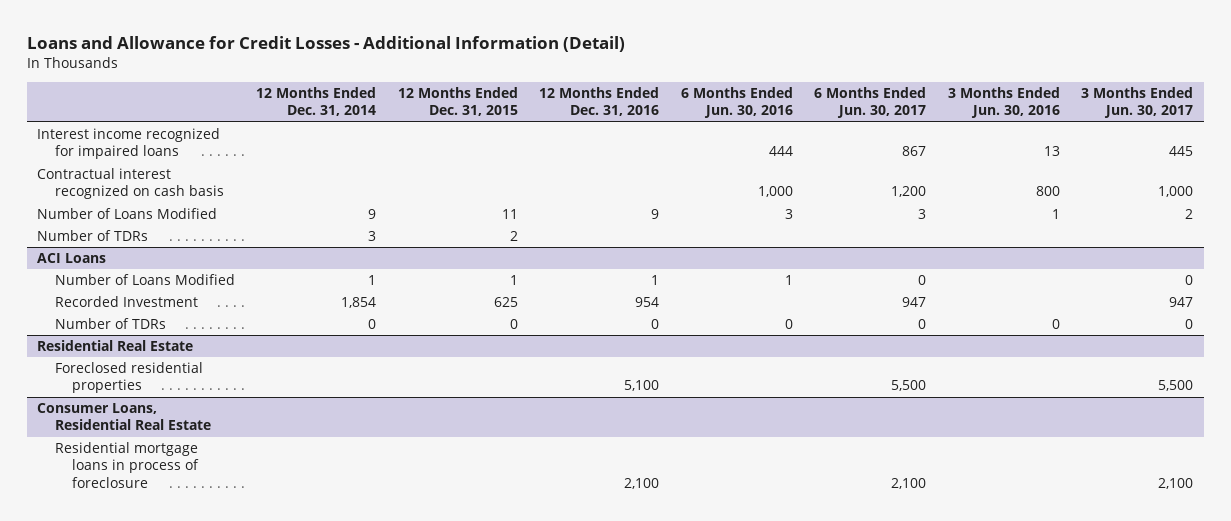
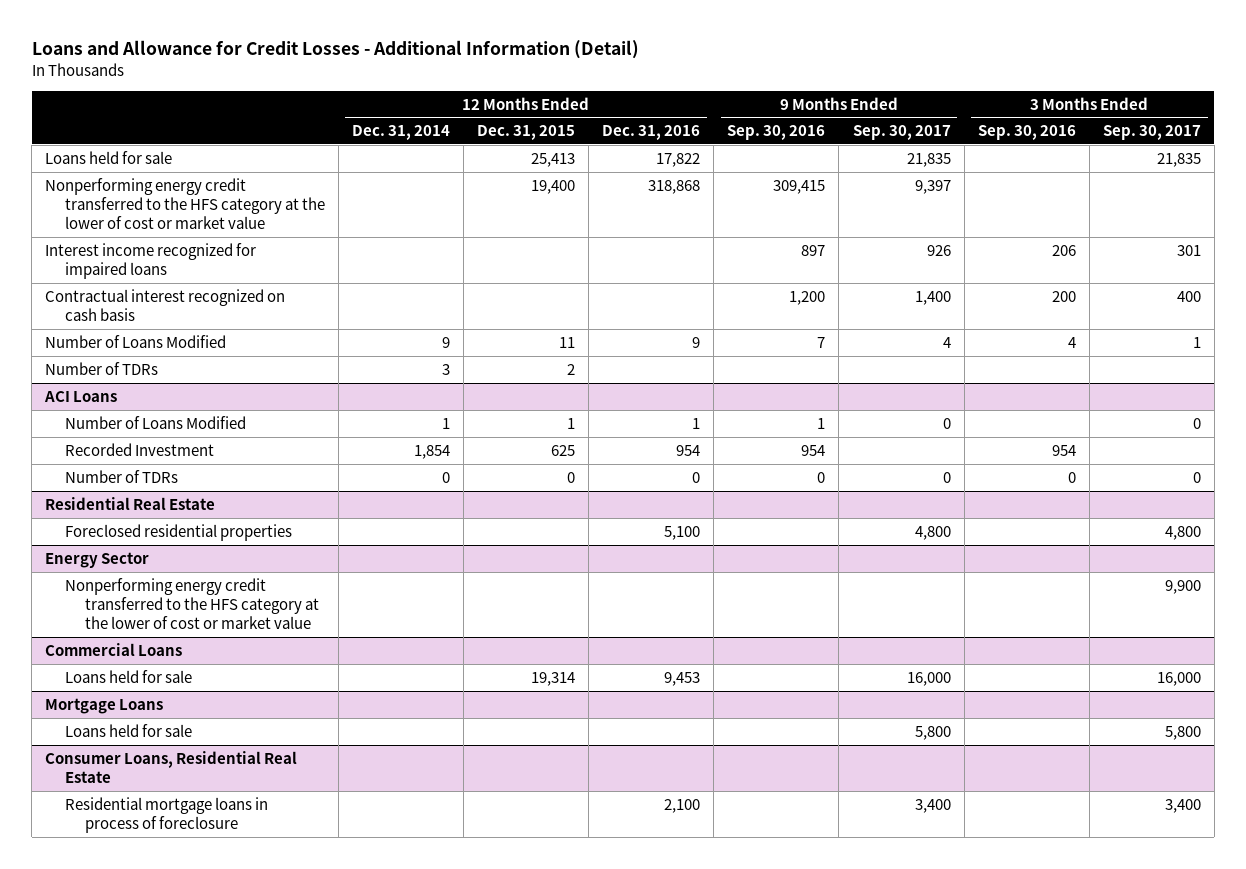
- | 12 Months Ended Dec. 31, 2014 | 12 Months Ended Dec. 31, 2015 | 12 Months Ended Dec. 31, 2016 | 6 Months Ended Jun. 30, 2016 | 6 Months Ended Jun. 30, 2017 | 3 Months Ended Jun. 30, 2016 | 3 Months Ended Jun. 30, 2017
+ | 12 Months Ended Dec. 31, 2014 | 12 Months Ended Dec. 31, 2015 | 12 Months Ended Dec. 31, 2016 | 9 Months Ended Sep. 30, 2016 | 9 Months Ended Sep. 30, 2017 | 3 Months Ended Sep. 30, 2016 | 3 Months Ended Sep. 30, 2017
+ Loans held for sale | | 25,413 | 17,822 | | 21,835 | | 21,835
+ Nonperforming energy credit transferred to the HFS category at the lower of cost or market value | | 19,400 | 318,868 | 309,415 | 9,397 | |
+ Energy Sector
+ Nonperforming energy credit transferred to the HFS category at the lower of cost or market value | | | | | | | 9,900
+ Commercial Loans
+ Loans held for sale | | 19,314 | 9,453 | | 16,000 | | 16,000
+ Mortgage Loans
+ Loans held for sale | | | | | 5,800 | | 5,800

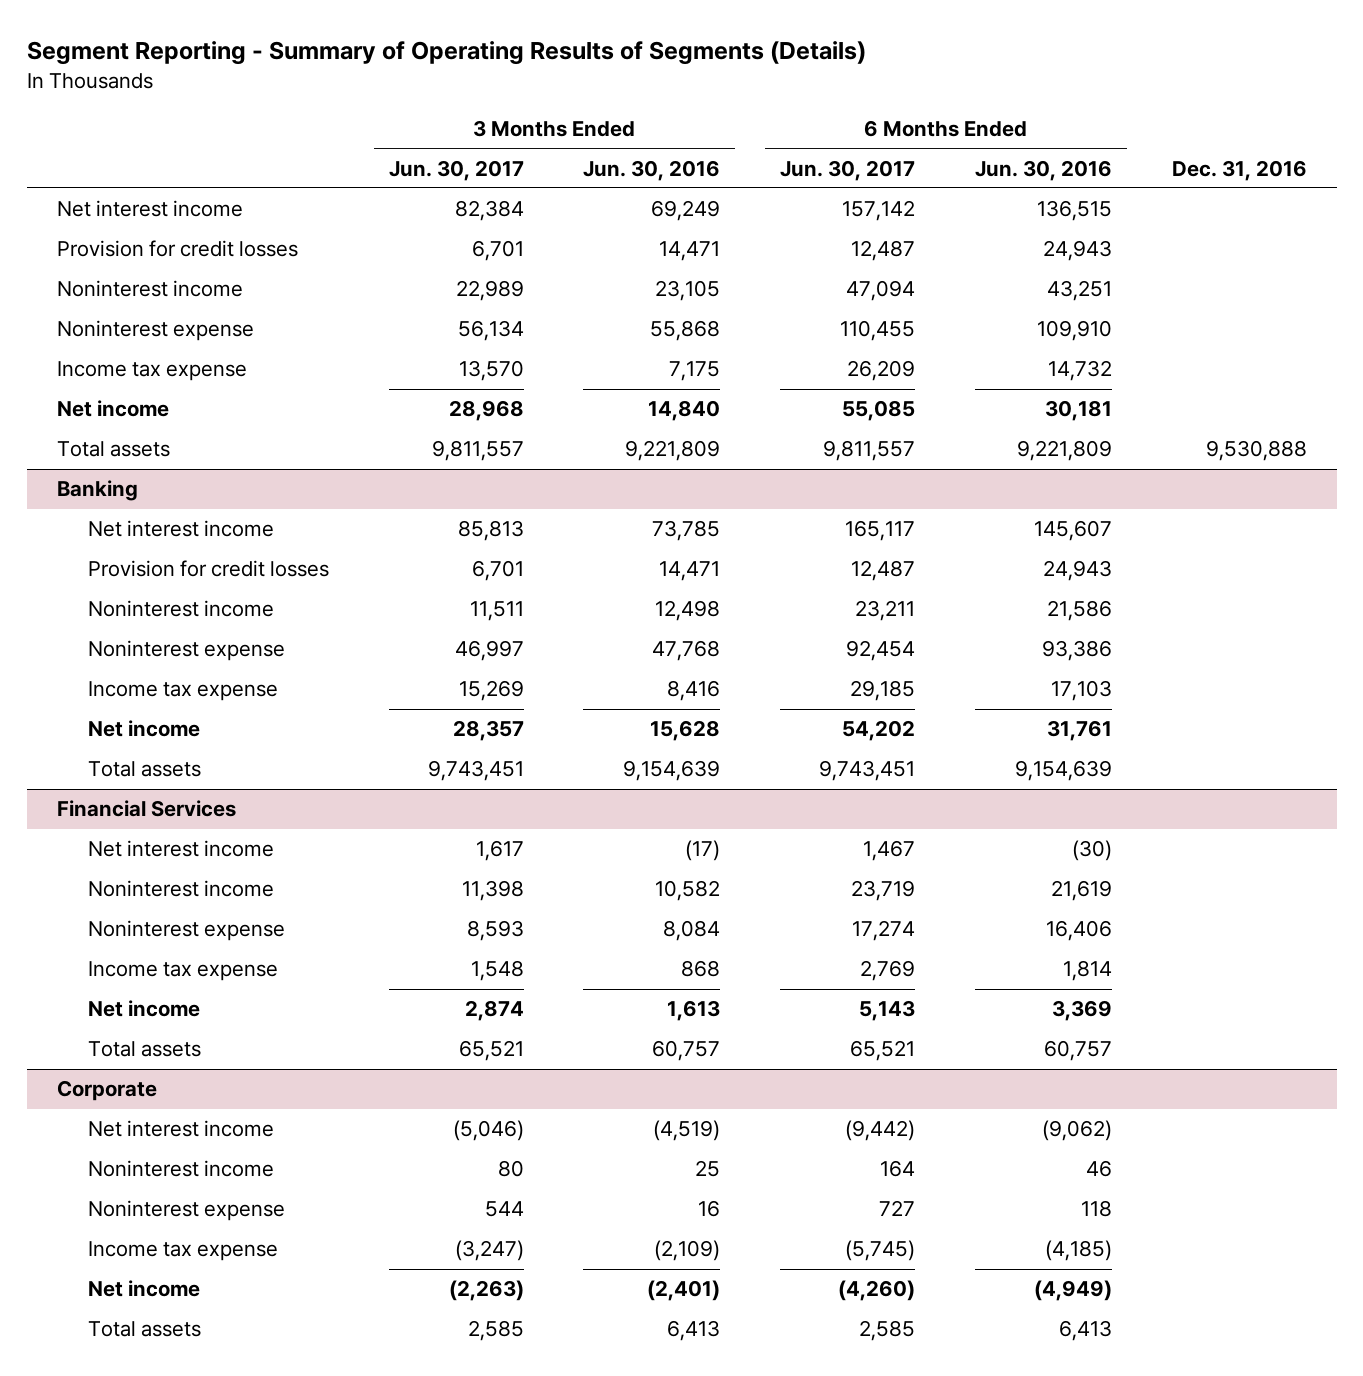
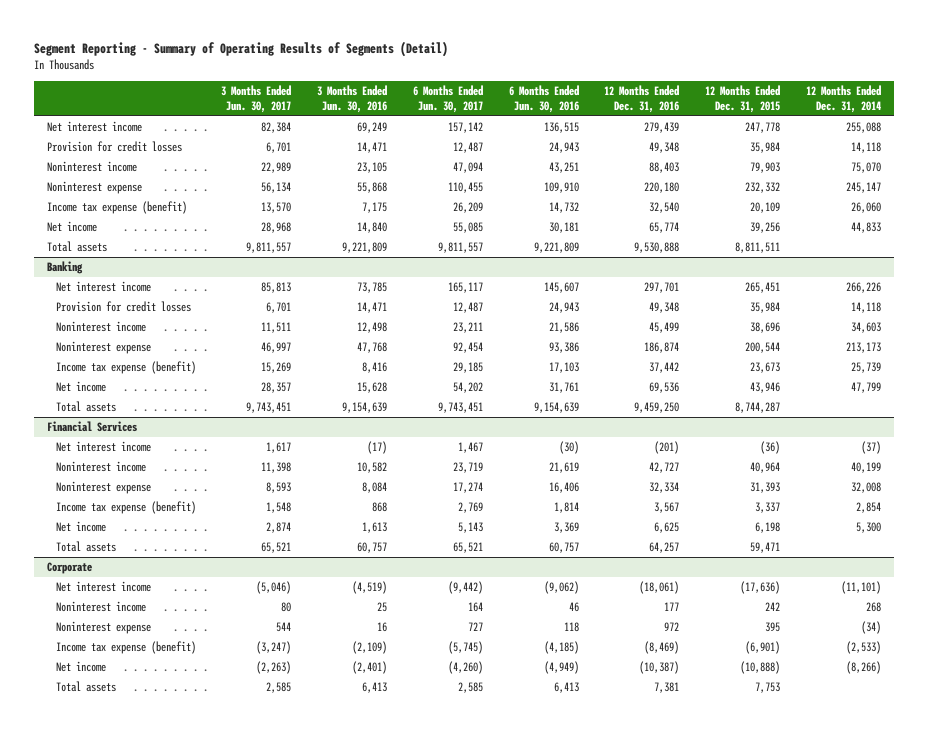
- Segment Reporting - Summary of Operating Results of Segments (Details)
+ Segment Reporting - Summary of Operating Results of Segments (Detail)
- | 3 Months Ended Jun. 30, 2017 | 3 Months Ended Jun. 30, 2016 | 6 Months Ended Jun. 30, 2017 | 6 Months Ended Jun. 30, 2016 | Dec. 31, 2016
+ | 3 Months Ended Jun. 30, 2017 | 3 Months Ended Jun. 30, 2016 | 6 Months Ended Jun. 30, 2017 | 6 Months Ended Jun. 30, 2016 | 12 Months Ended Dec. 31, 2016 | 12 Months Ended Dec. 31, 2015 | 12 Months Ended Dec. 31, 2014
- Income tax expense | 13,570 | 7,175 | 26,209 | 14,732 |
+ Income tax expense (benefit) | 13,570 | 7,175 | 26,209 | 14,732 | 32,540 | 20,109 | 26,060
@ Banking
- Income tax expense | 15,269 | 8,416 | 29,185 | 17,103 |
+ Income tax expense (benefit) | 15,269 | 8,416 | 29,185 | 17,103 | 37,442 | 23,673 | 25,739
@ Financial Services
- Income tax expense | 1,548 | 868 | 2,769 | 1,814 |
+ Income tax expense (benefit) | 1,548 | 868 | 2,769 | 1,814 | 3,567 | 3,337 | 2,854
@ Corporate
- Income tax expense | (3,247) | (2,109) | (5,745) | (4,185) |
+ Income tax expense (benefit) | (3,247) | (2,109) | (5,745) | (4,185) | (8,469) | (6,901) | (2,533)

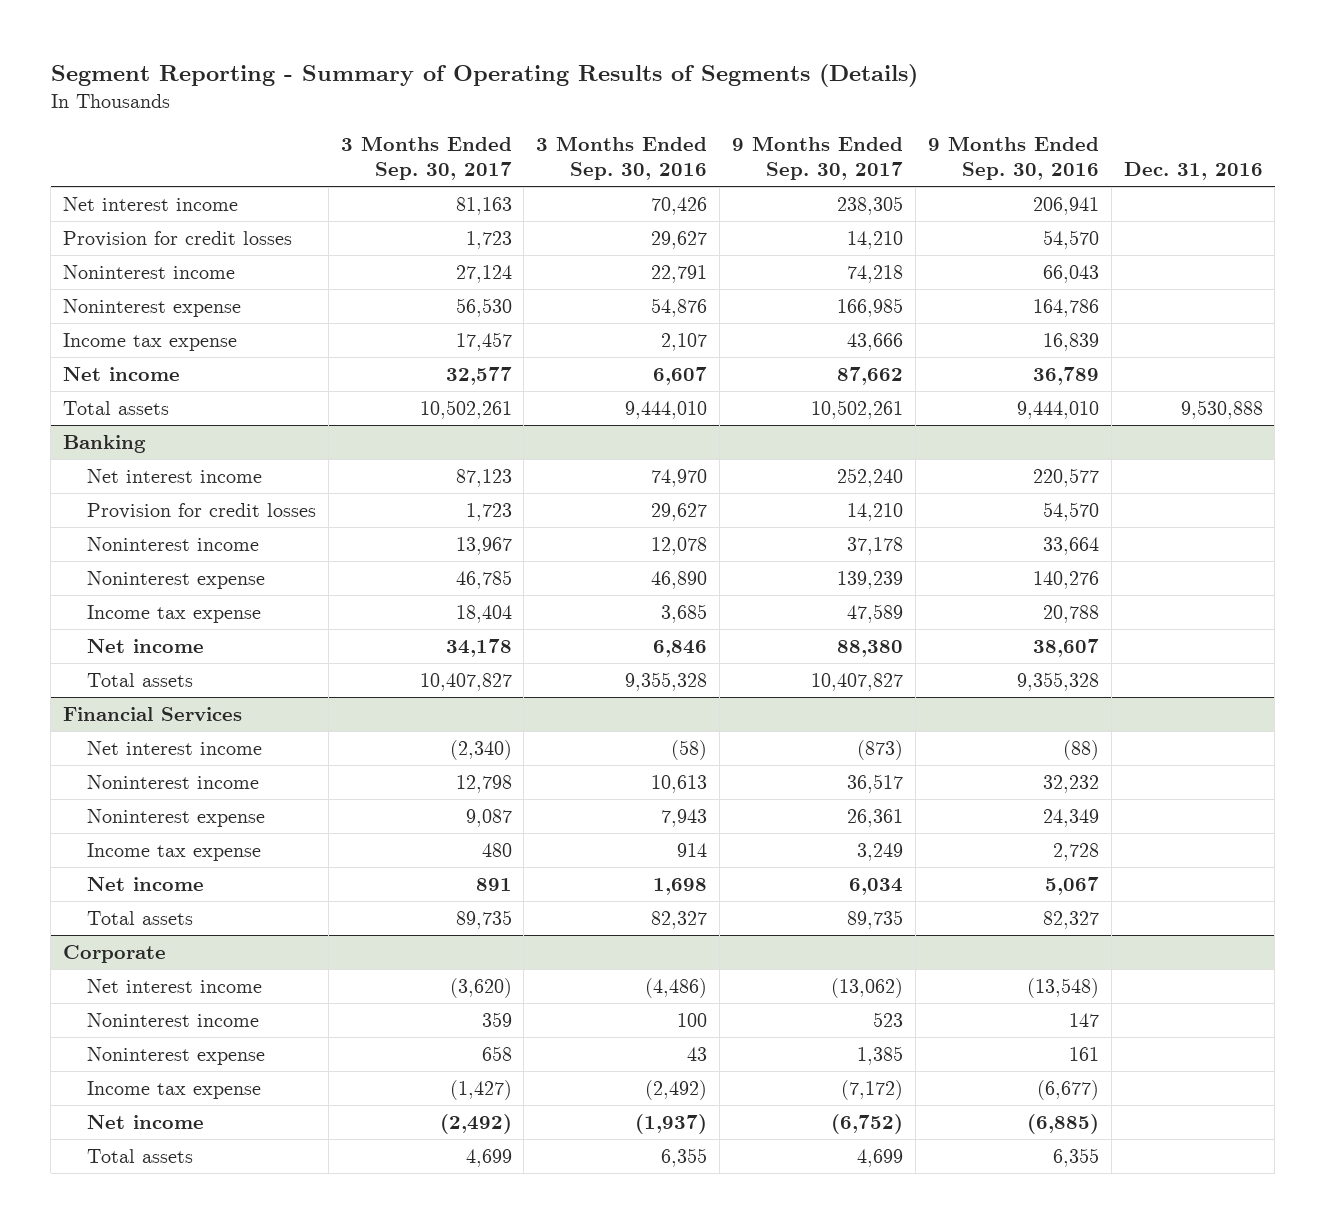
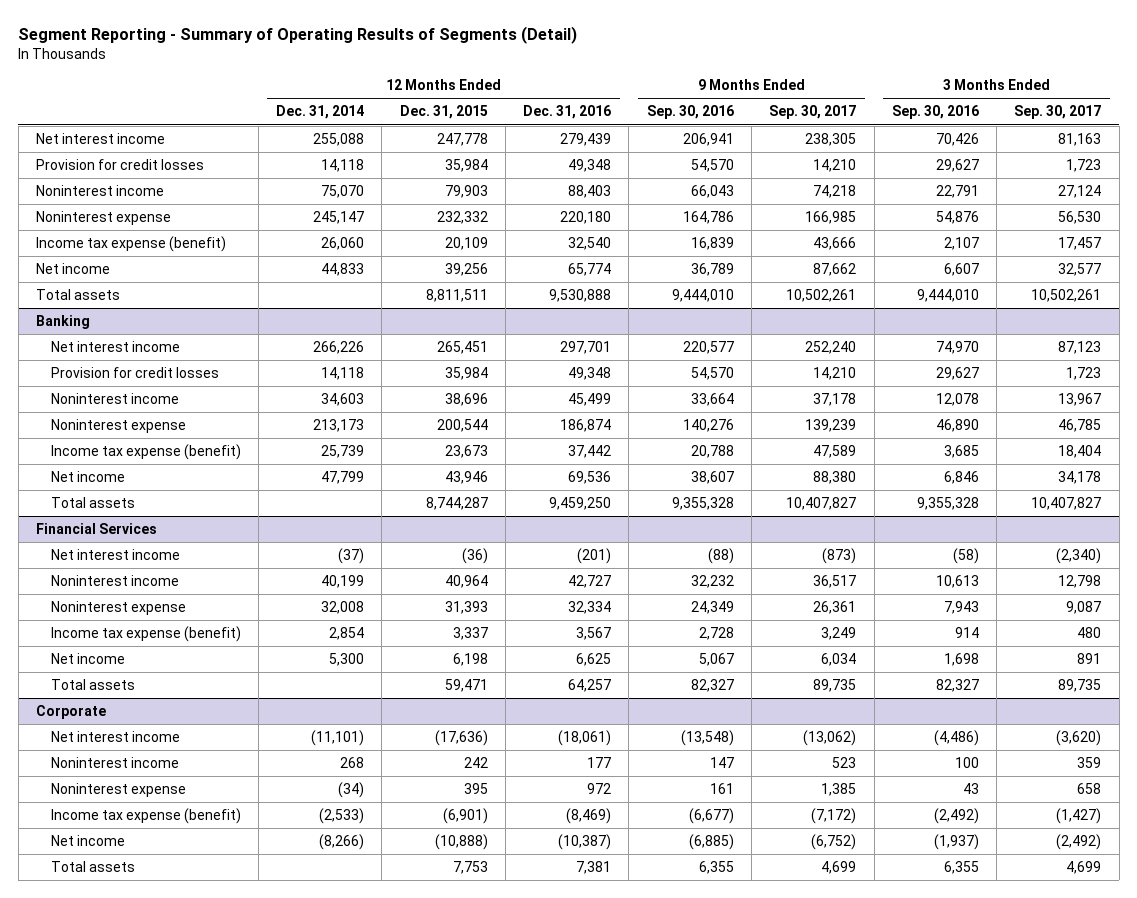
- Segment Reporting - Summary of Operating Results of Segments (Details)
+ Segment Reporting - Summary of Operating Results of Segments (Detail)
- | 3 Months Ended Sep. 30, 2017 | 3 Months Ended Sep. 30, 2016 | 9 Months Ended Sep. 30, 2017 | 9 Months Ended Sep. 30, 2016 | Dec. 31, 2016
+ | 12 Months Ended Dec. 31, 2014 | 12 Months Ended Dec. 31, 2015 | 12 Months Ended Dec. 31, 2016 | 9 Months Ended Sep. 30, 2016 | 9 Months Ended Sep. 30, 2017 | 3 Months Ended Sep. 30, 2016 | 3 Months Ended Sep. 30, 2017
- Income tax expense | 17,457 | 2,107 | 43,666 | 16,839 |
+ Income tax expense (benefit) | 26,060 | 20,109 | 32,540 | 16,839 | 43,666 | 2,107 | 17,457
@ Banking
- Income tax expense | 18,404 | 3,685 | 47,589 | 20,788 |
+ Income tax expense (benefit) | 25,739 | 23,673 | 37,442 | 20,788 | 47,589 | 3,685 | 18,404
@ Financial Services
- Income tax expense | 480 | 914 | 3,249 | 2,728 |
+ Income tax expense (benefit) | 2,854 | 3,337 | 3,567 | 2,728 | 3,249 | 914 | 480
@ Corporate
- Income tax expense | (1,427) | (2,492) | (7,172) | (6,677) |
+ Income tax expense (benefit) | (2,533) | (6,901) | (8,469) | (6,677) | (7,172) | (2,492) | (1,427)

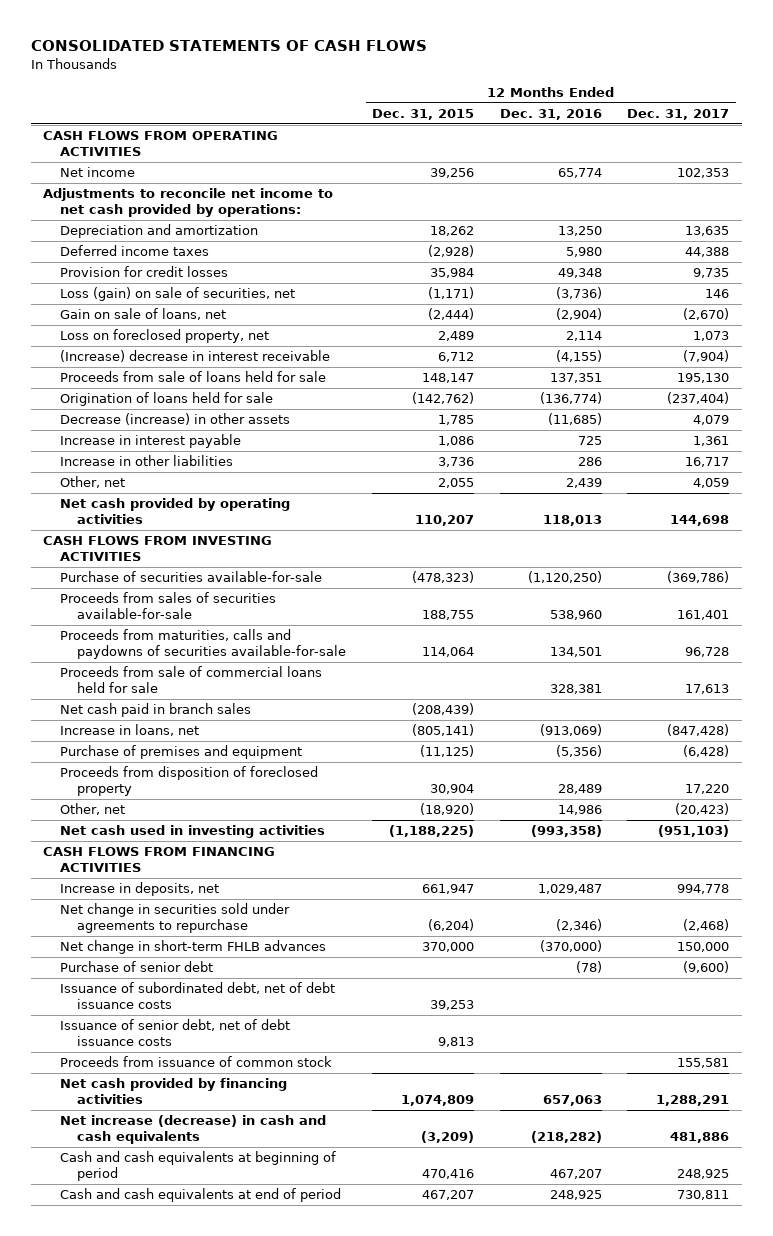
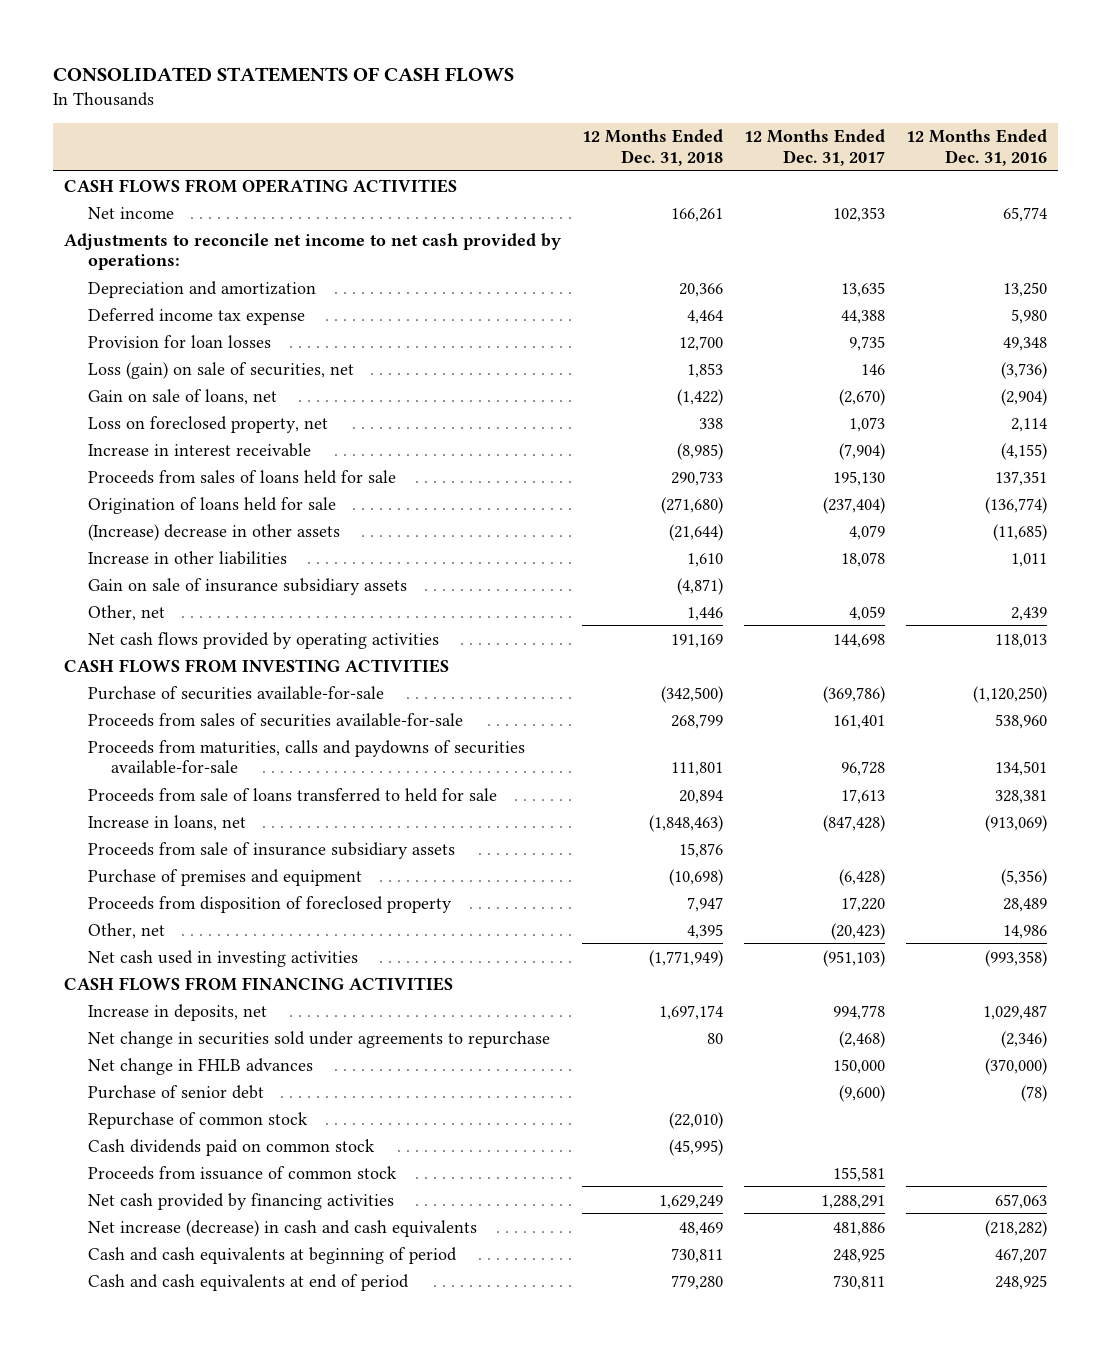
- | 12 Months Ended Dec. 31, 2015 | 12 Months Ended Dec. 31, 2016 | 12 Months Ended Dec. 31, 2017
+ | 12 Months Ended Dec. 31, 2018 | 12 Months Ended Dec. 31, 2017 | 12 Months Ended Dec. 31, 2016
- Deferred income taxes | (2,928) | 5,980 | 44,388
- Provision for credit losses | 35,984 | 49,348 | 9,735
+ Deferred income tax expense | 4,464 | 44,388 | 5,980
+ Provision for loan losses | 12,700 | 9,735 | 49,348
- (Increase) decrease in interest receivable | 6,712 | (4,155) | (7,904)
- Proceeds from sale of loans held for sale | 148,147 | 137,351 | 195,130
+ Increase in interest receivable | (8,985) | (7,904) | (4,155)
+ Proceeds from sales of loans held for sale | 290,733 | 195,130 | 137,351
- Decrease (increase) in other assets | 1,785 | (11,685) | 4,079
- Increase in interest payable | 1,086 | 725 | 1,361
- Increase in other liabilities | 3,736 | 286 | 16,717
+ (Increase) decrease in other assets | (21,644) | 4,079 | (11,685)
+ Increase in other liabilities | 1,610 | 18,078 | 1,011
+ Gain on sale of insurance subsidiary assets | (4,871) | |
- Net cash provided by operating activities | 110,207 | 118,013 | 144,698
+ Net cash flows provided by operating activities | 191,169 | 144,698 | 118,013
- Proceeds from sale of commercial loans held for sale | | 328,381 | 17,613
- Net cash paid in branch sales | (208,439) | |
+ Proceeds from sale of loans transferred to held for sale | 20,894 | 17,613 | 328,381
+ Proceeds from sale of insurance subsidiary assets | 15,876 | |
- Net change in short-term FHLB advances | 370,000 | (370,000) | 150,000
+ Net change in FHLB advances | | 150,000 | (370,000)
- Issuance of subordinated debt, net of debt issuance costs | 39,253 | |
- Issuance of senior debt, net of debt issuance costs | 9,813 | |
+ Repurchase of common stock | (22,010) | |
+ Cash dividends paid on common stock | (45,995) | |

